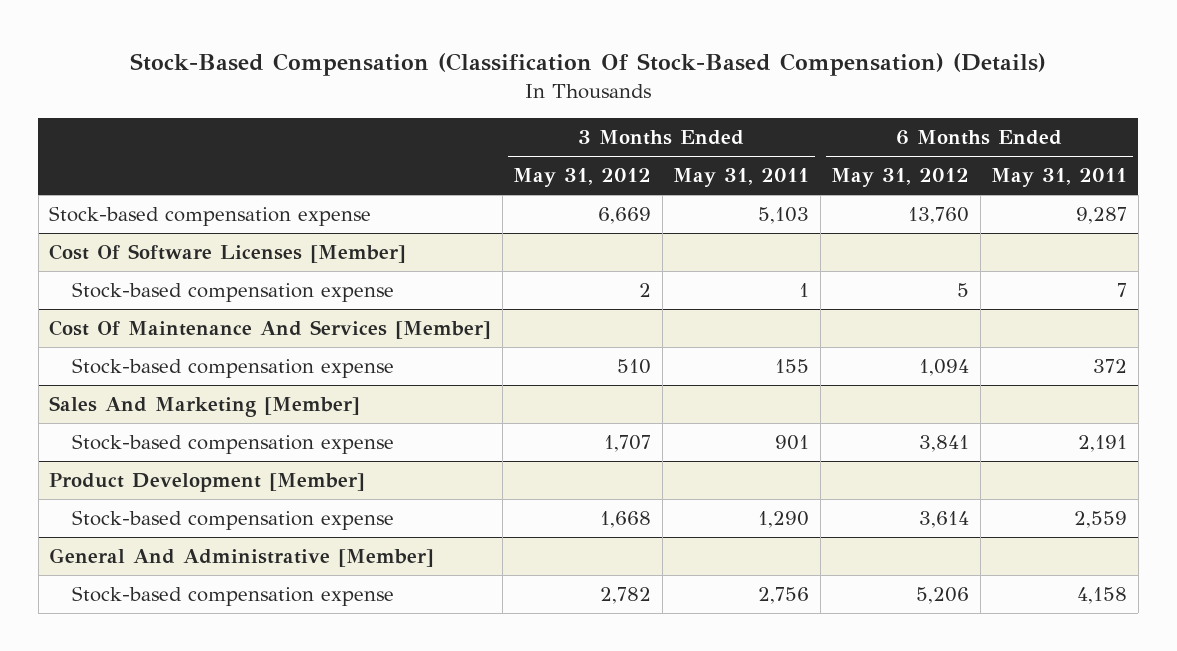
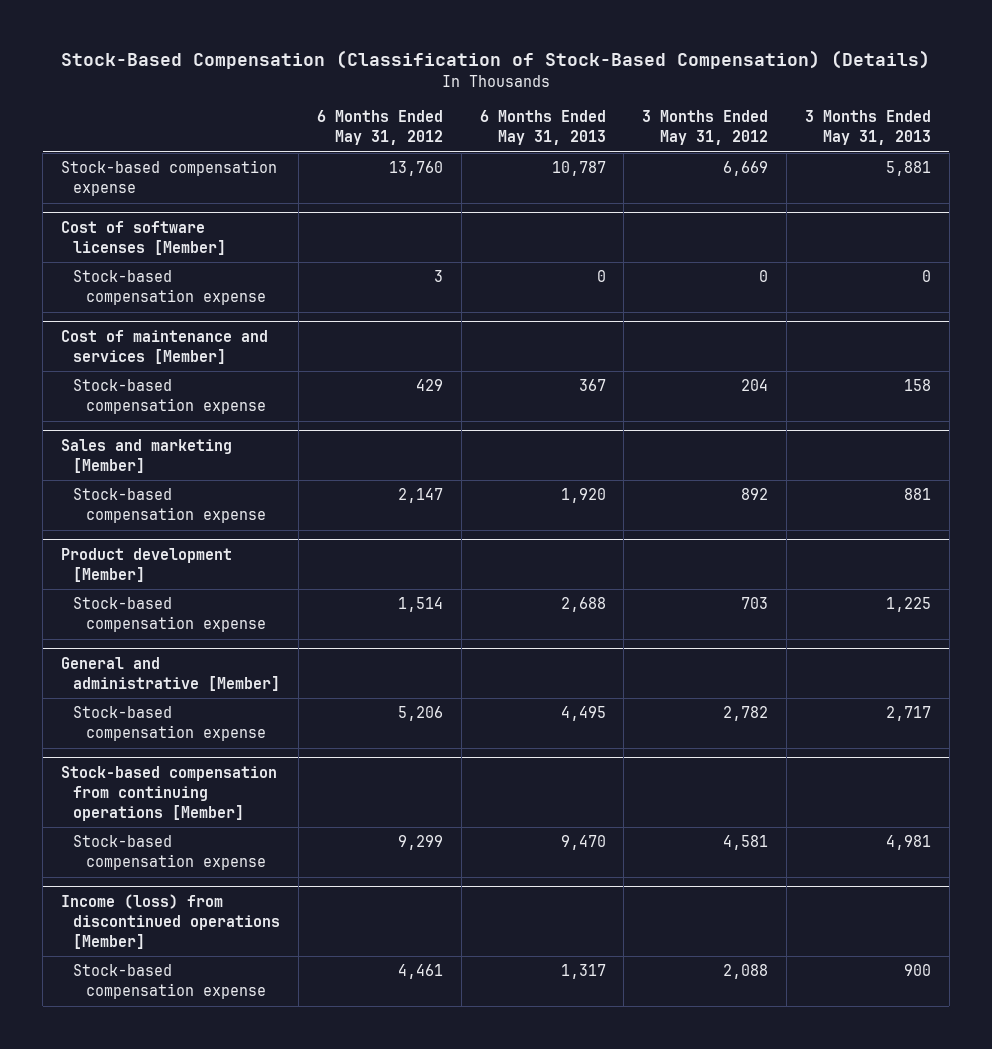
- Stock-Based Compensation (Classification Of Stock-Based Compensation) (Details)
+ Stock-Based Compensation (Classification of Stock-Based Compensation) (Details)
- | 3 Months Ended May 31, 2012 | 3 Months Ended May 31, 2011 | 6 Months Ended May 31, 2012 | 6 Months Ended May 31, 2011
+ | 6 Months Ended May 31, 2012 | 6 Months Ended May 31, 2013 | 3 Months Ended May 31, 2012 | 3 Months Ended May 31, 2013
- Cost Of Software Licenses [Member]
- Stock-based compensation expense | 2 | 1 | 5 | 7
- Cost Of Maintenance And Services [Member]
- Stock-based compensation expense | 510 | 155 | 1,094 | 372
- Sales And Marketing [Member]
- Stock-based compensation expense | 1,707 | 901 | 3,841 | 2,191
- Product Development [Member]
- Stock-based compensation expense | 1,668 | 1,290 | 3,614 | 2,559
- General And Administrative [Member]
+ Cost of software licenses [Member]
+ Stock-based compensation expense | 3 | 0 | 0 | 0
+ Cost of maintenance and services [Member]
+ Stock-based compensation expense | 429 | 367 | 204 | 158
+ Sales and marketing [Member]
+ Stock-based compensation expense | 2,147 | 1,920 | 892 | 881
+ Product development [Member]
+ Stock-based compensation expense | 1,514 | 2,688 | 703 | 1,225
+ General and administrative [Member]
+ Stock-based compensation from continuing operations [Member]
+ Stock-based compensation expense | 9,299 | 9,470 | 4,581 | 4,981
+ Income (loss) from discontinued operations [Member]
+ Stock-based compensation expense | 4,461 | 1,317 | 2,088 | 900

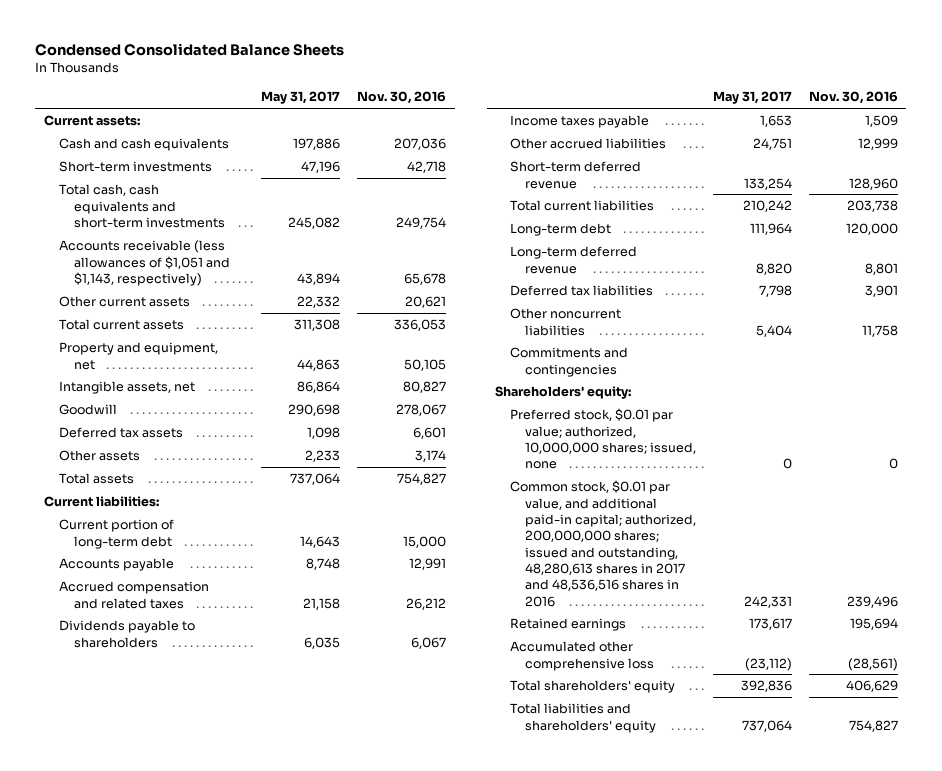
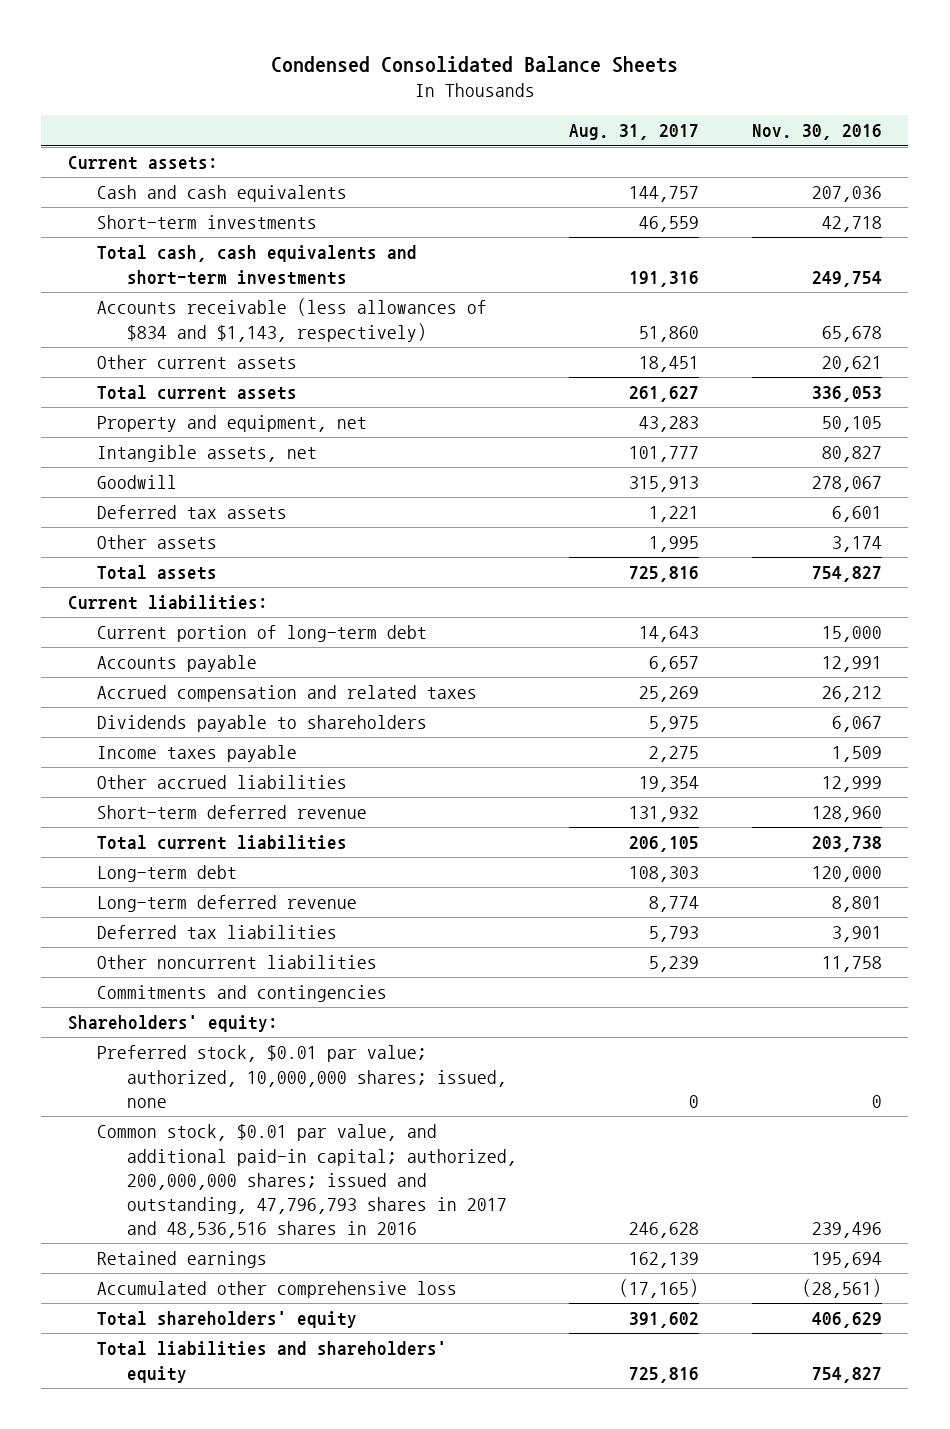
- | May 31, 2017 | Nov. 30, 2016
+ | Aug. 31, 2017 | Nov. 30, 2016
- Accounts receivable (less allowances of $1,051 and $1,143, respectively) | 43,894 | 65,678
+ Accounts receivable (less allowances of $834 and $1,143, respectively) | 51,860 | 65,678
- Common stock, $0.01 par value, and additional paid-in capital; authorized, 200,000,000 shares; issued and outstanding, 48,280,613 shares in 2017 and 48,536,516 shares in 2016 | 242,331 | 239,496
+ Common stock, $0.01 par value, and additional paid-in capital; authorized, 200,000,000 shares; issued and outstanding, 47,796,793 shares in 2017 and 48,536,516 shares in 2016 | 246,628 | 239,496

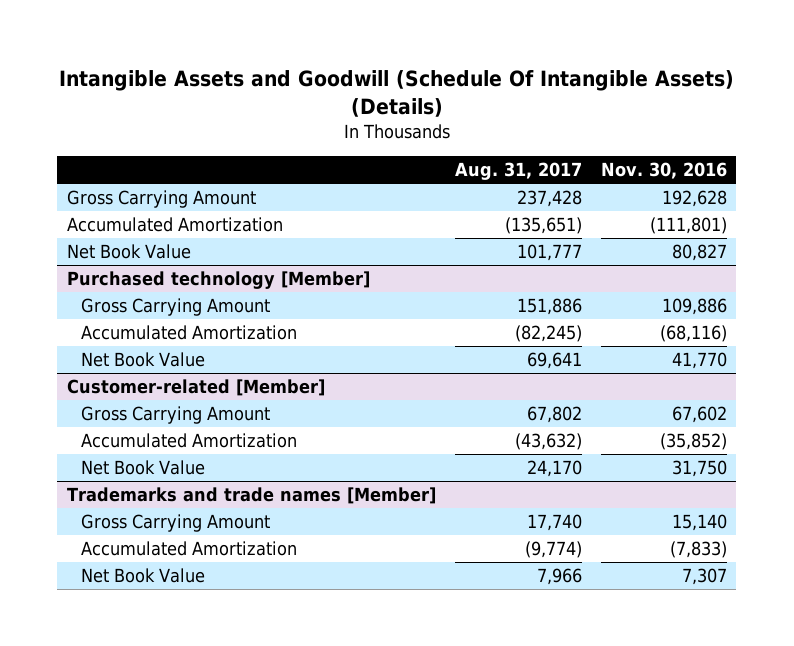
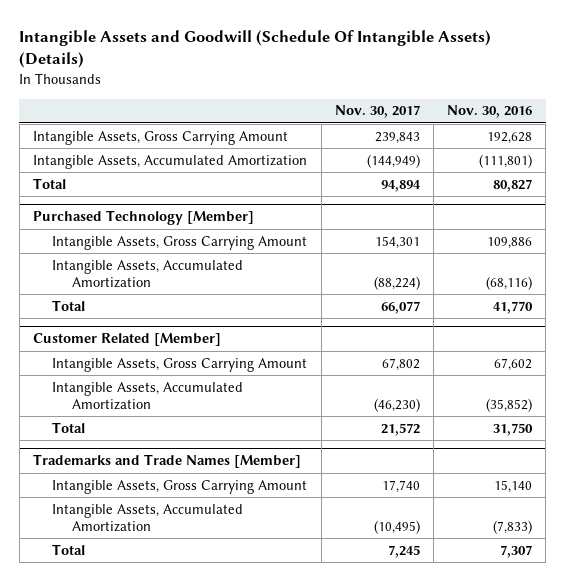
- | Aug. 31, 2017 | Nov. 30, 2016
+ | Nov. 30, 2017 | Nov. 30, 2016
- Gross Carrying Amount | 237,428 | 192,628
- Accumulated Amortization | (135,651) | (111,801)
- Net Book Value | 101,777 | 80,827
- Purchased technology [Member]
- Gross Carrying Amount | 151,886 | 109,886
- Accumulated Amortization | (82,245) | (68,116)
- Net Book Value | 69,641 | 41,770
- Customer-related [Member]
- Gross Carrying Amount | 67,802 | 67,602
- Accumulated Amortization | (43,632) | (35,852)
- Net Book Value | 24,170 | 31,750
- Trademarks and trade names [Member]
- Gross Carrying Amount | 17,740 | 15,140
- Accumulated Amortization | (9,774) | (7,833)
- Net Book Value | 7,966 | 7,307
+ Intangible Assets, Gross Carrying Amount | 239,843 | 192,628
+ Intangible Assets, Accumulated Amortization | (144,949) | (111,801)
+ Total | 94,894 | 80,827
+ Purchased Technology [Member]
+ Intangible Assets, Gross Carrying Amount | 154,301 | 109,886
+ Intangible Assets, Accumulated Amortization | (88,224) | (68,116)
+ Total | 66,077 | 41,770
+ Customer Related [Member]
+ Intangible Assets, Gross Carrying Amount | 67,802 | 67,602
+ Intangible Assets, Accumulated Amortization | (46,230) | (35,852)
+ Total | 21,572 | 31,750
+ Trademarks and Trade Names [Member]
+ Intangible Assets, Gross Carrying Amount | 17,740 | 15,140
+ Intangible Assets, Accumulated Amortization | (10,495) | (7,833)
+ Total | 7,245 | 7,307

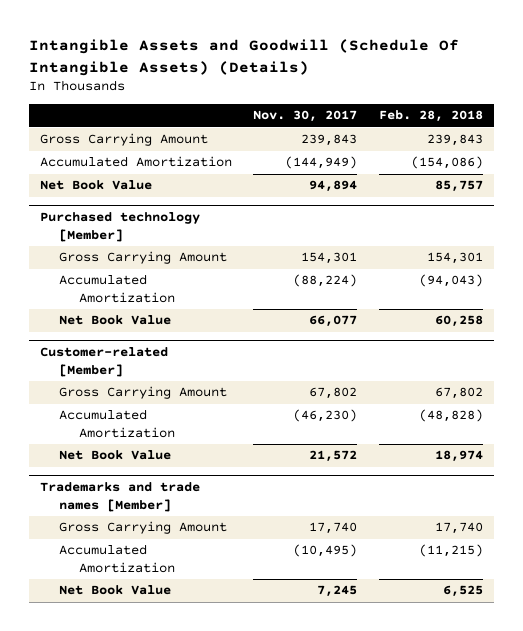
- | Nov. 30, 2017 | Nov. 30, 2016
+ | Nov. 30, 2017 | Feb. 28, 2018
- Intangible Assets, Gross Carrying Amount | 239,843 | 192,628
- Intangible Assets, Accumulated Amortization | (144,949) | (111,801)
- Total | 94,894 | 80,827
- Purchased Technology [Member]
- Intangible Assets, Gross Carrying Amount | 154,301 | 109,886
- Intangible Assets, Accumulated Amortization | (88,224) | (68,116)
- Total | 66,077 | 41,770
- Customer Related [Member]
- Intangible Assets, Gross Carrying Amount | 67,802 | 67,602
- Intangible Assets, Accumulated Amortization | (46,230) | (35,852)
- Total | 21,572 | 31,750
- Trademarks and Trade Names [Member]
- Intangible Assets, Gross Carrying Amount | 17,740 | 15,140
- Intangible Assets, Accumulated Amortization | (10,495) | (7,833)
- Total | 7,245 | 7,307
+ Gross Carrying Amount | 239,843 | 239,843
+ Accumulated Amortization | (144,949) | (154,086)
+ Net Book Value | 94,894 | 85,757
+ Purchased technology [Member]
+ Gross Carrying Amount | 154,301 | 154,301
+ Accumulated Amortization | (88,224) | (94,043)
+ Net Book Value | 66,077 | 60,258
+ Customer-related [Member]
+ Gross Carrying Amount | 67,802 | 67,802
+ Accumulated Amortization | (46,230) | (48,828)
+ Net Book Value | 21,572 | 18,974
+ Trademarks and trade names [Member]
+ Gross Carrying Amount | 17,740 | 17,740
+ Accumulated Amortization | (10,495) | (11,215)
+ Net Book Value | 7,245 | 6,525

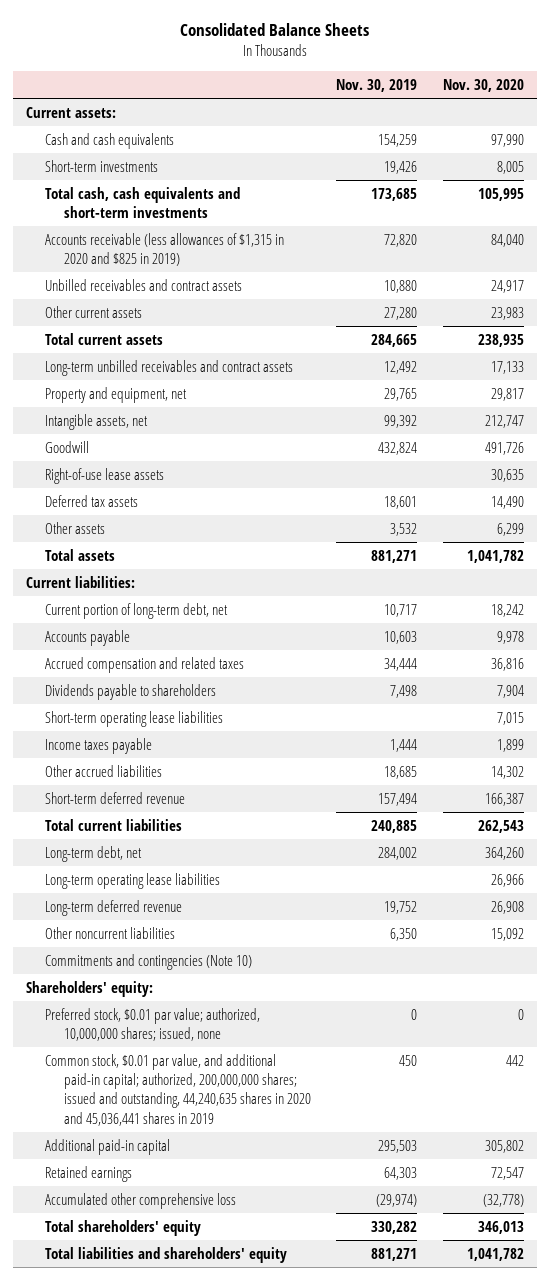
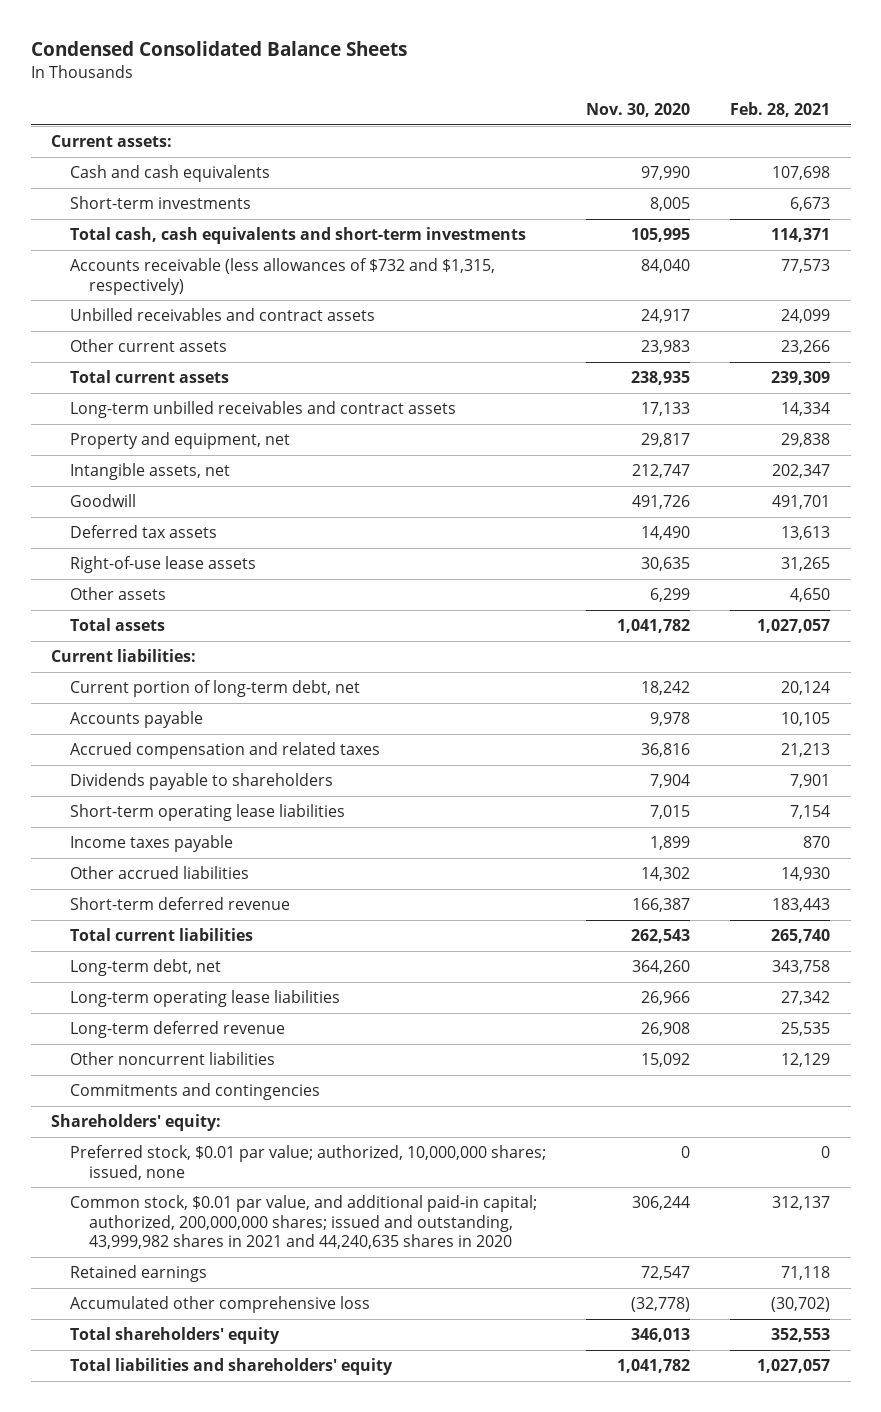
- Consolidated Balance Sheets
+ Condensed Consolidated Balance Sheets
- | Nov. 30, 2019 | Nov. 30, 2020
+ | Nov. 30, 2020 | Feb. 28, 2021
- Accounts receivable (less allowances of $1,315 in 2020 and $825 in 2019) | 72,820 | 84,040
+ Accounts receivable (less allowances of $732 and $1,315, respectively) | 84,040 | 77,573
moved down: Right-of-use lease assets | 30,635 | 31,265
- Commitments and contingencies (Note 10)
+ Commitments and contingencies
- Common stock, $0.01 par value, and additional paid-in capital; authorized, 200,000,000 shares; issued and outstanding, 44,240,635 shares in 2020 and 45,036,441 shares in 2019 | 450 | 442
- Additional paid-in capital | 295,503 | 305,802
+ Common stock, $0.01 par value, and additional paid-in capital; authorized, 200,000,000 shares; issued and outstanding, 43,999,982 shares in 2021 and 44,240,635 shares in 2020 | 306,244 | 312,137

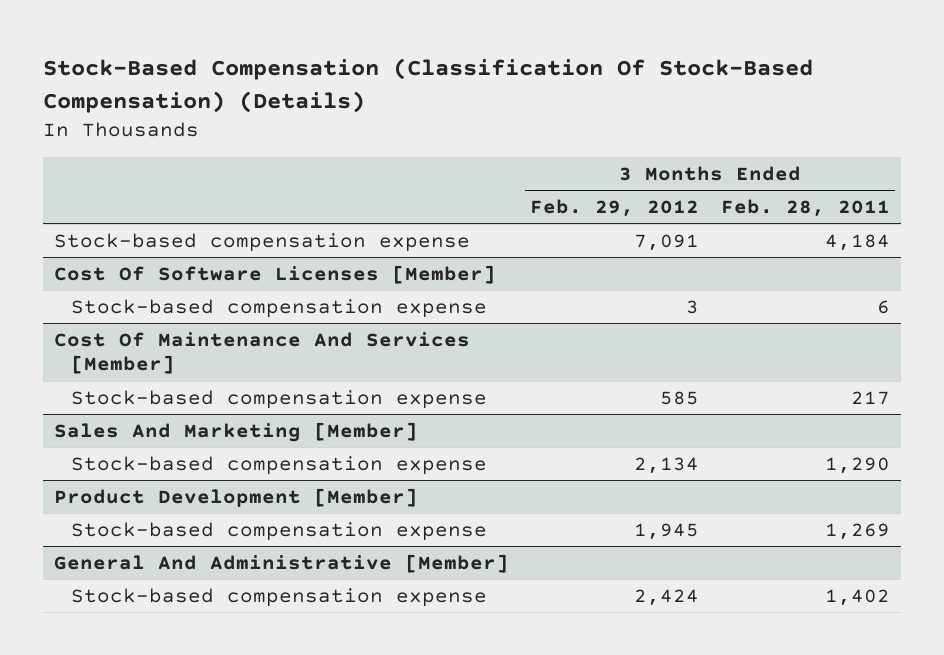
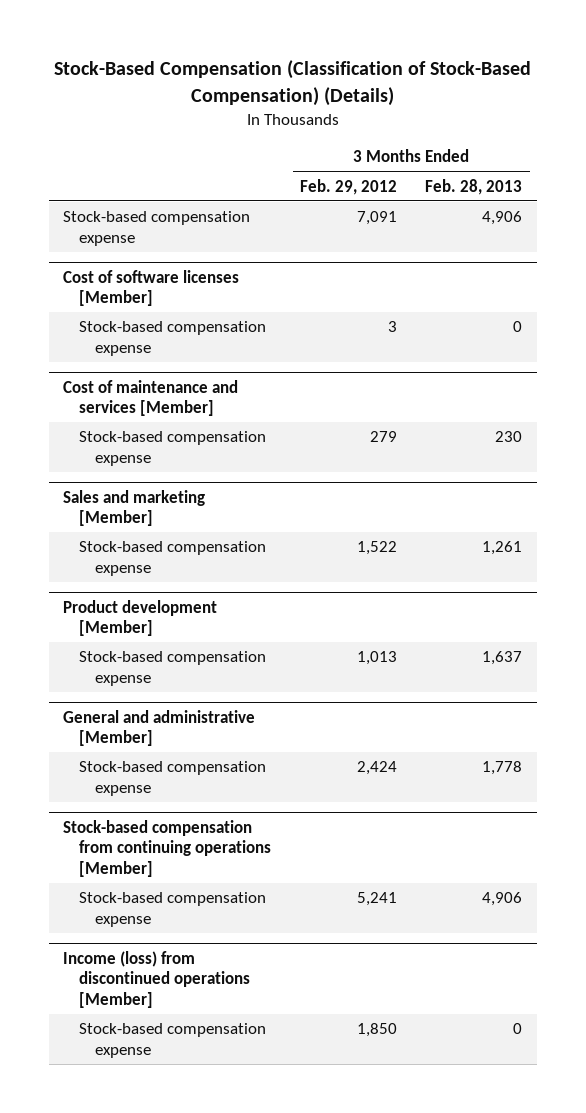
- Stock-Based Compensation (Classification Of Stock-Based Compensation) (Details)
+ Stock-Based Compensation (Classification of Stock-Based Compensation) (Details)
- | 3 Months Ended Feb. 29, 2012 | 3 Months Ended Feb. 28, 2011
+ | 3 Months Ended Feb. 29, 2012 | 3 Months Ended Feb. 28, 2013
- Cost Of Software Licenses [Member]
+ Cost of software licenses [Member]
- Cost Of Maintenance And Services [Member]
- Stock-based compensation expense | 585 | 217
- Sales And Marketing [Member]
- Stock-based compensation expense | 2,134 | 1,290
- Product Development [Member]
- Stock-based compensation expense | 1,945 | 1,269
- General And Administrative [Member]
+ Cost of maintenance and services [Member]
+ Stock-based compensation expense | 279 | 230
+ Sales and marketing [Member]
+ Stock-based compensation expense | 1,522 | 1,261
+ Product development [Member]
+ Stock-based compensation expense | 1,013 | 1,637
+ General and administrative [Member]
+ Stock-based compensation from continuing operations [Member]
+ Stock-based compensation expense | 5,241 | 4,906
+ Income (loss) from discontinued operations [Member]
+ Stock-based compensation expense | 1,850 | 0

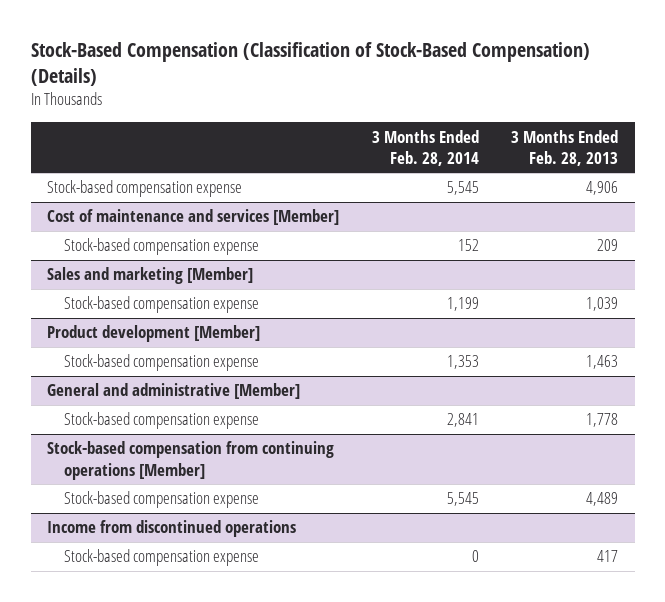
- | 3 Months Ended Feb. 29, 2012 | 3 Months Ended Feb. 28, 2013
+ | 3 Months Ended Feb. 28, 2014 | 3 Months Ended Feb. 28, 2013
- Cost of software licenses [Member]
- Stock-based compensation expense | 3 | 0
@ Cost of maintenance and services [Member]
- Stock-based compensation expense | 279 | 230
+ Stock-based compensation expense | 152 | 209
@ Sales and marketing [Member]
- Stock-based compensation expense | 1,522 | 1,261
+ Stock-based compensation expense | 1,199 | 1,039
@ Product development [Member]
- Stock-based compensation expense | 1,013 | 1,637
+ Stock-based compensation expense | 1,353 | 1,463
@ Stock-based compensation from continuing operations [Member]
- Stock-based compensation expense | 5,241 | 4,906
- Income (loss) from discontinued operations [Member]
- Stock-based compensation expense | 1,850 | 0
@ Stock-based compensation from continuing operations [Member]
+ Stock-based compensation expense | 5,545 | 4,489
+ Income from discontinued operations
+ Stock-based compensation expense | 0 | 417

